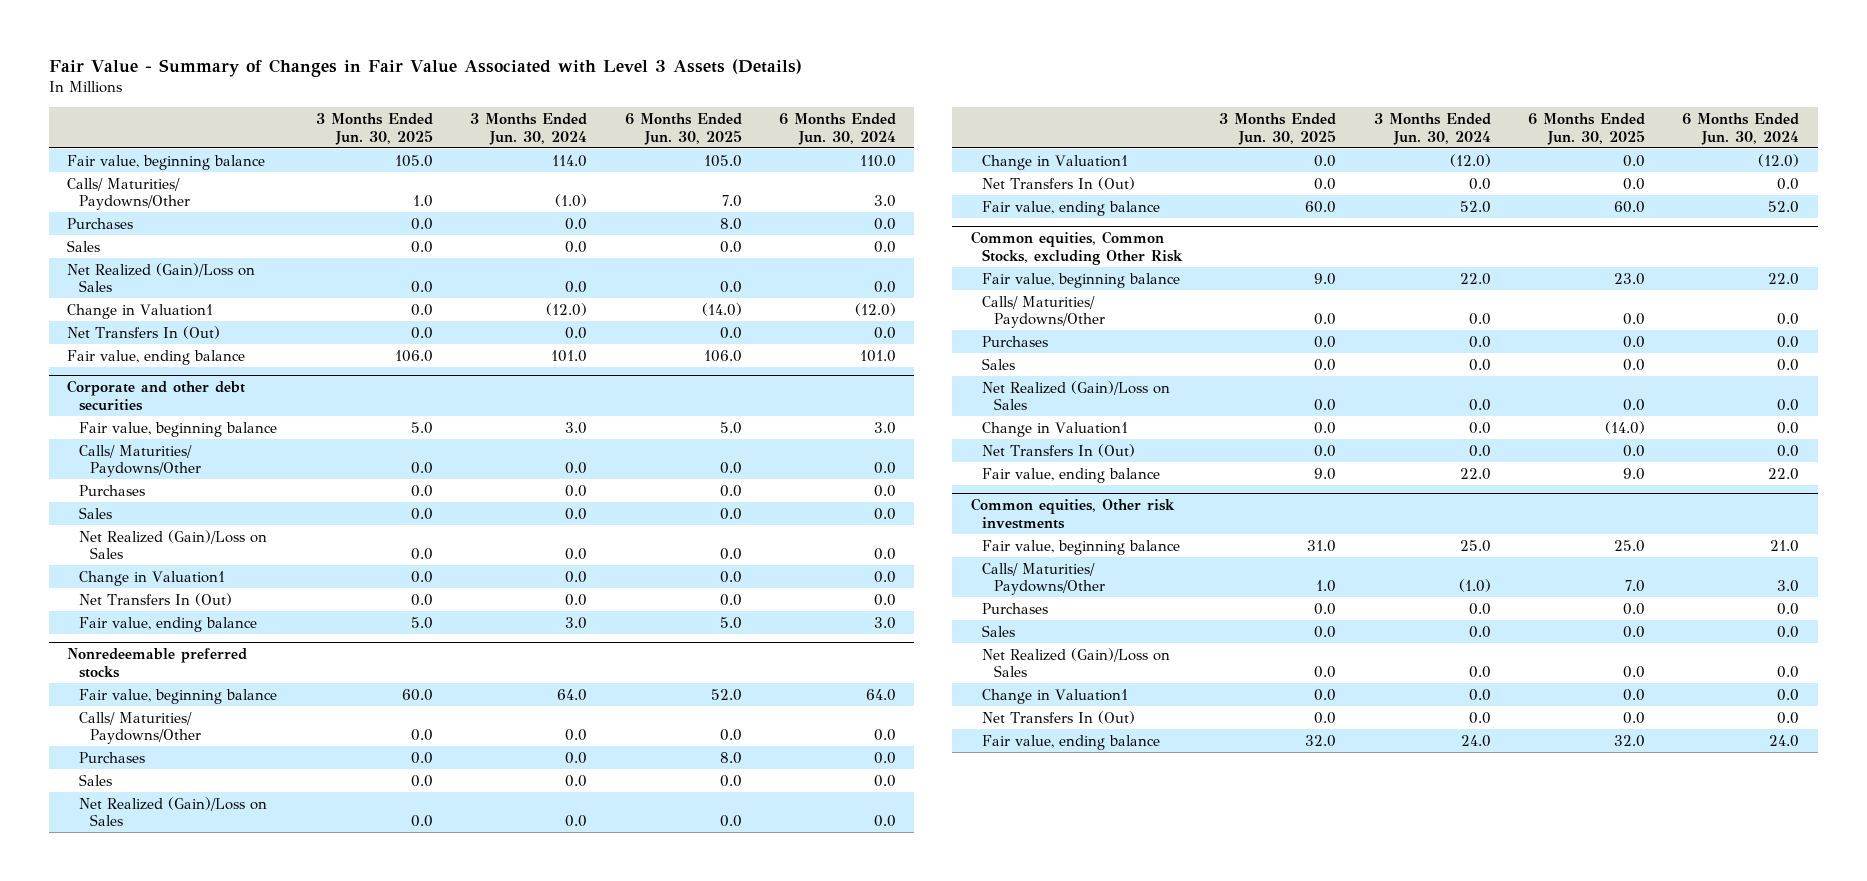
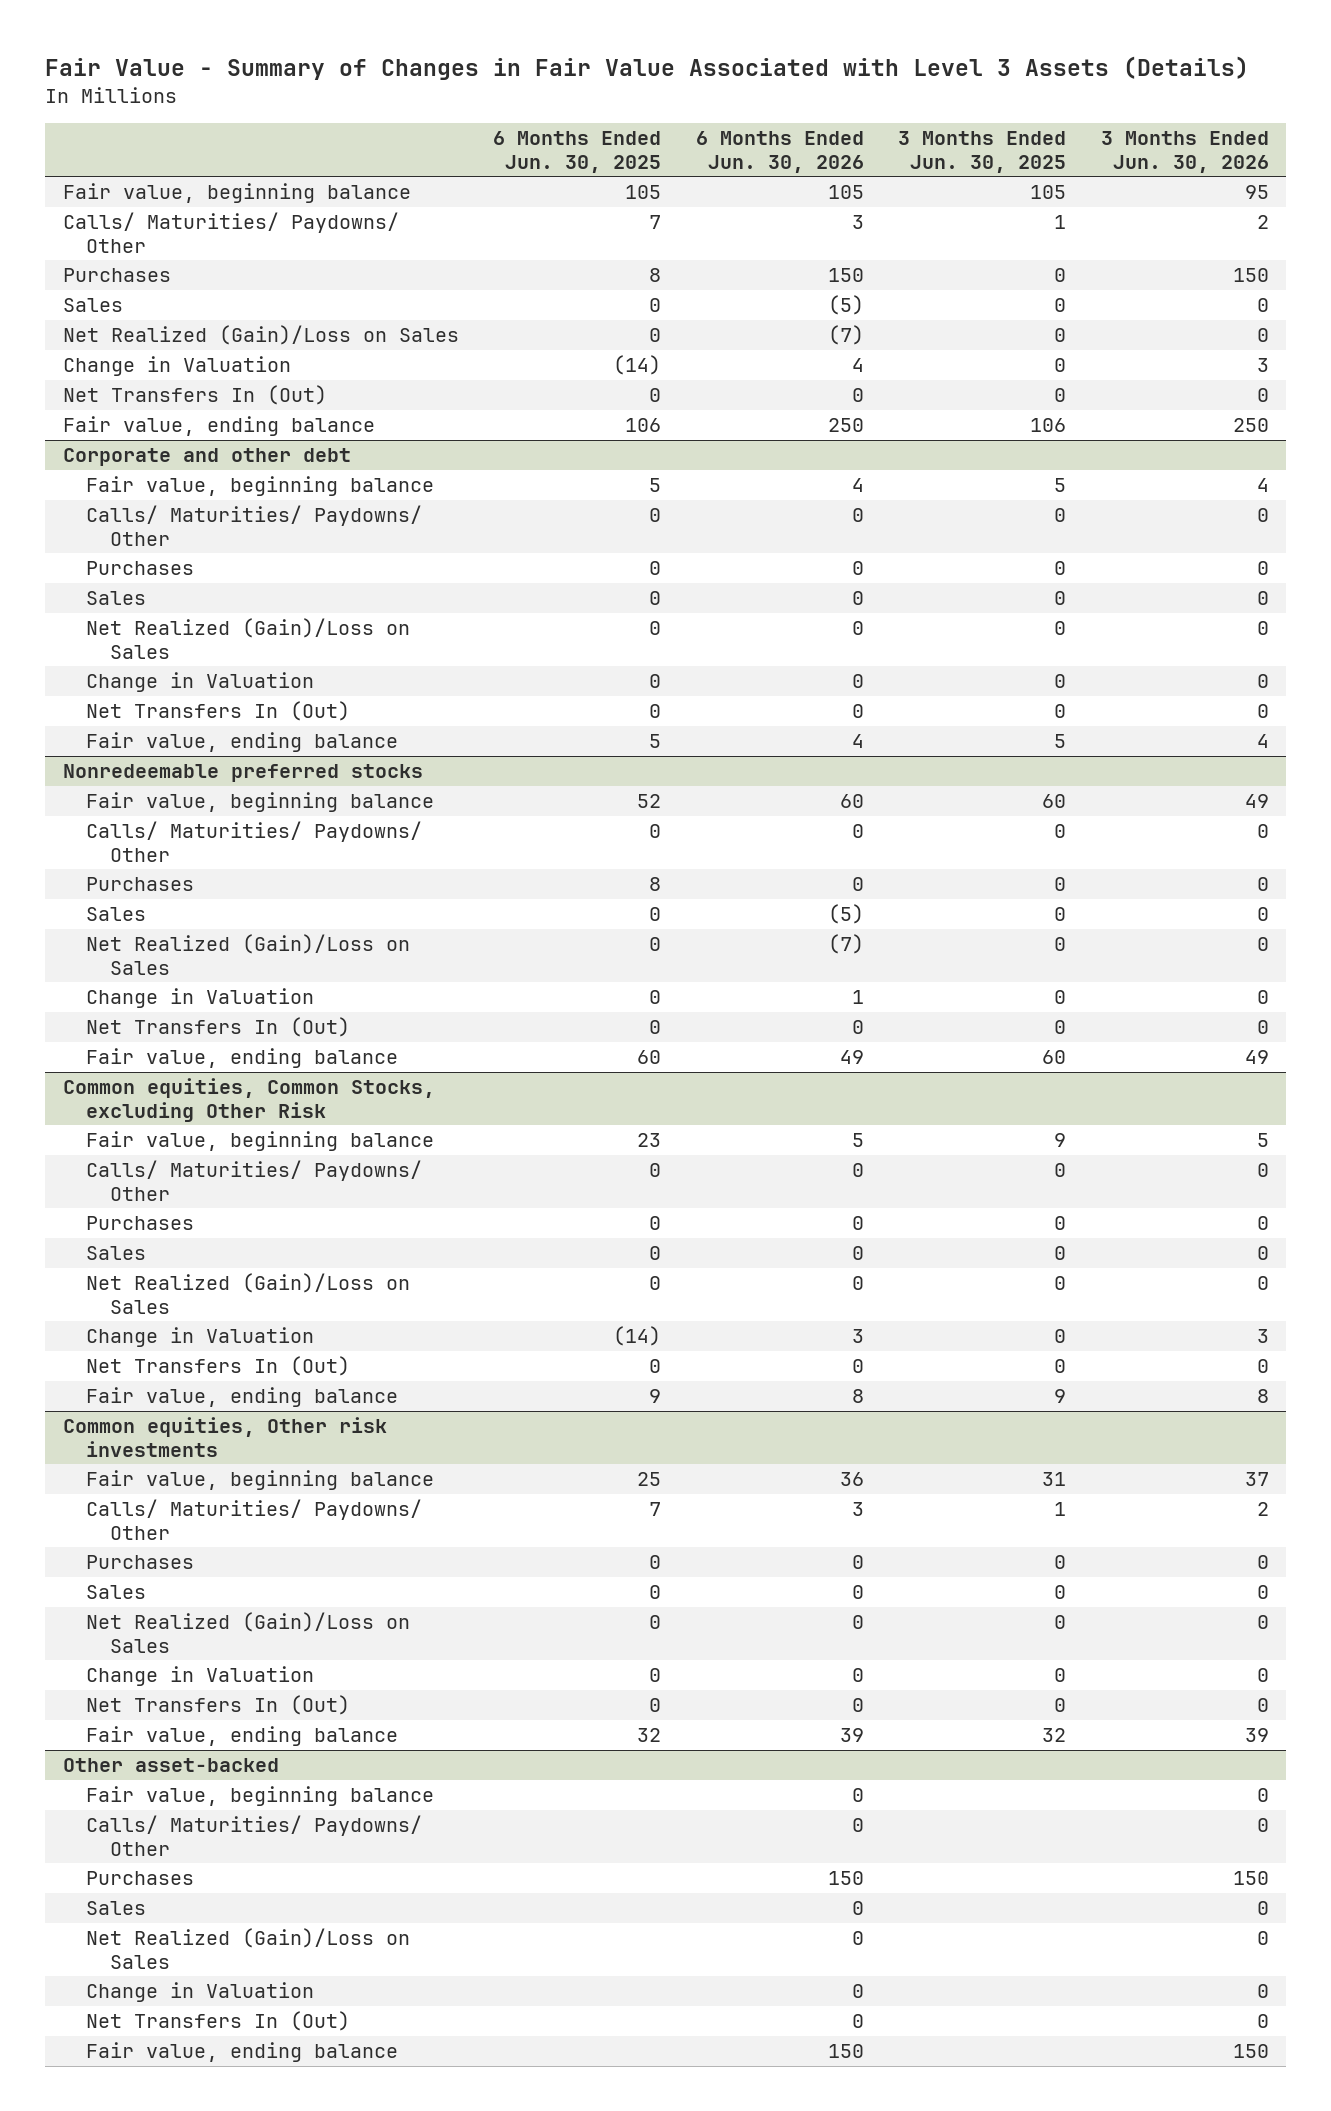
- | 3 Months Ended Jun. 30, 2025 | 3 Months Ended Jun. 30, 2024 | 6 Months Ended Jun. 30, 2025 | 6 Months Ended Jun. 30, 2024
+ | 6 Months Ended Jun. 30, 2025 | 6 Months Ended Jun. 30, 2026 | 3 Months Ended Jun. 30, 2025 | 3 Months Ended Jun. 30, 2026
- Fair value, beginning balance | 105.0 | 114.0 | 105.0 | 110.0
- Calls/ Maturities/ Paydowns/Other | 1.0 | (1.0) | 7.0 | 3.0
- Purchases | 0.0 | 0.0 | 8.0 | 0.0
- Sales | 0.0 | 0.0 | 0.0 | 0.0
- Net Realized (Gain)/Loss on Sales | 0.0 | 0.0 | 0.0 | 0.0
- Change in Valuation1 | 0.0 | (12.0) | (14.0) | (12.0)
- Net Transfers In (Out) | 0.0 | 0.0 | 0.0 | 0.0
- Fair value, ending balance | 106.0 | 101.0 | 106.0 | 101.0
- Corporate and other debt securities
- Fair value, beginning balance | 5.0 | 3.0 | 5.0 | 3.0
- Calls/ Maturities/ Paydowns/Other | 0.0 | 0.0 | 0.0 | 0.0
- Purchases | 0.0 | 0.0 | 0.0 | 0.0
- Sales | 0.0 | 0.0 | 0.0 | 0.0
- Net Realized (Gain)/Loss on Sales | 0.0 | 0.0 | 0.0 | 0.0
- Change in Valuation1 | 0.0 | 0.0 | 0.0 | 0.0
- Net Transfers In (Out) | 0.0 | 0.0 | 0.0 | 0.0
- Fair value, ending balance | 5.0 | 3.0 | 5.0 | 3.0
+ Fair value, beginning balance | 105 | 105 | 105 | 95
+ Calls/ Maturities/ Paydowns/ Other | 7 | 3 | 1 | 2
+ Purchases | 8 | 150 | 0 | 150
+ Sales | 0 | (5) | 0 | 0
+ Net Realized (Gain)/Loss on Sales | 0 | (7) | 0 | 0
+ Change in Valuation | (14) | 4 | 0 | 3
+ Net Transfers In (Out) | 0 | 0 | 0 | 0
+ Fair value, ending balance | 106 | 250 | 106 | 250
+ Corporate and other debt
+ Fair value, beginning balance | 5 | 4 | 5 | 4
+ Calls/ Maturities/ Paydowns/ Other | 0 | 0 | 0 | 0
+ Purchases | 0 | 0 | 0 | 0
+ Sales | 0 | 0 | 0 | 0
+ Net Realized (Gain)/Loss on Sales | 0 | 0 | 0 | 0
+ Change in Valuation | 0 | 0 | 0 | 0
+ Net Transfers In (Out) | 0 | 0 | 0 | 0
+ Fair value, ending balance | 5 | 4 | 5 | 4
@ Nonredeemable preferred stocks
- Fair value, beginning balance | 60.0 | 64.0 | 52.0 | 64.0
- Calls/ Maturities/ Paydowns/Other | 0.0 | 0.0 | 0.0 | 0.0
- Purchases | 0.0 | 0.0 | 8.0 | 0.0
- Sales | 0.0 | 0.0 | 0.0 | 0.0
- Net Realized (Gain)/Loss on Sales | 0.0 | 0.0 | 0.0 | 0.0
- Change in Valuation1 | 0.0 | (12.0) | 0.0 | (12.0)
- Net Transfers In (Out) | 0.0 | 0.0 | 0.0 | 0.0
- Fair value, ending balance | 60.0 | 52.0 | 60.0 | 52.0
+ Fair value, beginning balance | 52 | 60 | 60 | 49
+ Calls/ Maturities/ Paydowns/ Other | 0 | 0 | 0 | 0
+ Purchases | 8 | 0 | 0 | 0
+ Sales | 0 | (5) | 0 | 0
+ Net Realized (Gain)/Loss on Sales | 0 | (7) | 0 | 0
+ Change in Valuation | 0 | 1 | 0 | 0
+ Net Transfers In (Out) | 0 | 0 | 0 | 0
+ Fair value, ending balance | 60 | 49 | 60 | 49
@ Common equities, Common Stocks, excluding Other Risk
- Fair value, beginning balance | 9.0 | 22.0 | 23.0 | 22.0
- Calls/ Maturities/ Paydowns/Other | 0.0 | 0.0 | 0.0 | 0.0
- Purchases | 0.0 | 0.0 | 0.0 | 0.0
- Sales | 0.0 | 0.0 | 0.0 | 0.0
- Net Realized (Gain)/Loss on Sales | 0.0 | 0.0 | 0.0 | 0.0
- Change in Valuation1 | 0.0 | 0.0 | (14.0) | 0.0
- Net Transfers In (Out) | 0.0 | 0.0 | 0.0 | 0.0
- Fair value, ending balance | 9.0 | 22.0 | 9.0 | 22.0
+ Fair value, beginning balance | 23 | 5 | 9 | 5
+ Calls/ Maturities/ Paydowns/ Other | 0 | 0 | 0 | 0
+ Purchases | 0 | 0 | 0 | 0
+ Sales | 0 | 0 | 0 | 0
+ Net Realized (Gain)/Loss on Sales | 0 | 0 | 0 | 0
+ Change in Valuation | (14) | 3 | 0 | 3
+ Net Transfers In (Out) | 0 | 0 | 0 | 0
+ Fair value, ending balance | 9 | 8 | 9 | 8
@ Common equities, Other risk investments
- Fair value, beginning balance | 31.0 | 25.0 | 25.0 | 21.0
- Calls/ Maturities/ Paydowns/Other | 1.0 | (1.0) | 7.0 | 3.0
- Purchases | 0.0 | 0.0 | 0.0 | 0.0
- Sales | 0.0 | 0.0 | 0.0 | 0.0
- Net Realized (Gain)/Loss on Sales | 0.0 | 0.0 | 0.0 | 0.0
- Change in Valuation1 | 0.0 | 0.0 | 0.0 | 0.0
- Net Transfers In (Out) | 0.0 | 0.0 | 0.0 | 0.0
- Fair value, ending balance | 32.0 | 24.0 | 32.0 | 24.0
+ Fair value, beginning balance | 25 | 36 | 31 | 37
+ Calls/ Maturities/ Paydowns/ Other | 7 | 3 | 1 | 2
+ Purchases | 0 | 0 | 0 | 0
+ Sales | 0 | 0 | 0 | 0
+ Net Realized (Gain)/Loss on Sales | 0 | 0 | 0 | 0
+ Change in Valuation | 0 | 0 | 0 | 0
+ Net Transfers In (Out) | 0 | 0 | 0 | 0
+ Fair value, ending balance | 32 | 39 | 32 | 39
+ Other asset-backed
+ Fair value, beginning balance | | 0 | | 0
+ Calls/ Maturities/ Paydowns/ Other | | 0 | | 0
+ Purchases | | 150 | | 150
+ Sales | | 0 | | 0
+ Net Realized (Gain)/Loss on Sales | | 0 | | 0
+ Change in Valuation | | 0 | | 0
+ Net Transfers In (Out) | | 0 | | 0
+ Fair value, ending balance | | 150 | | 150

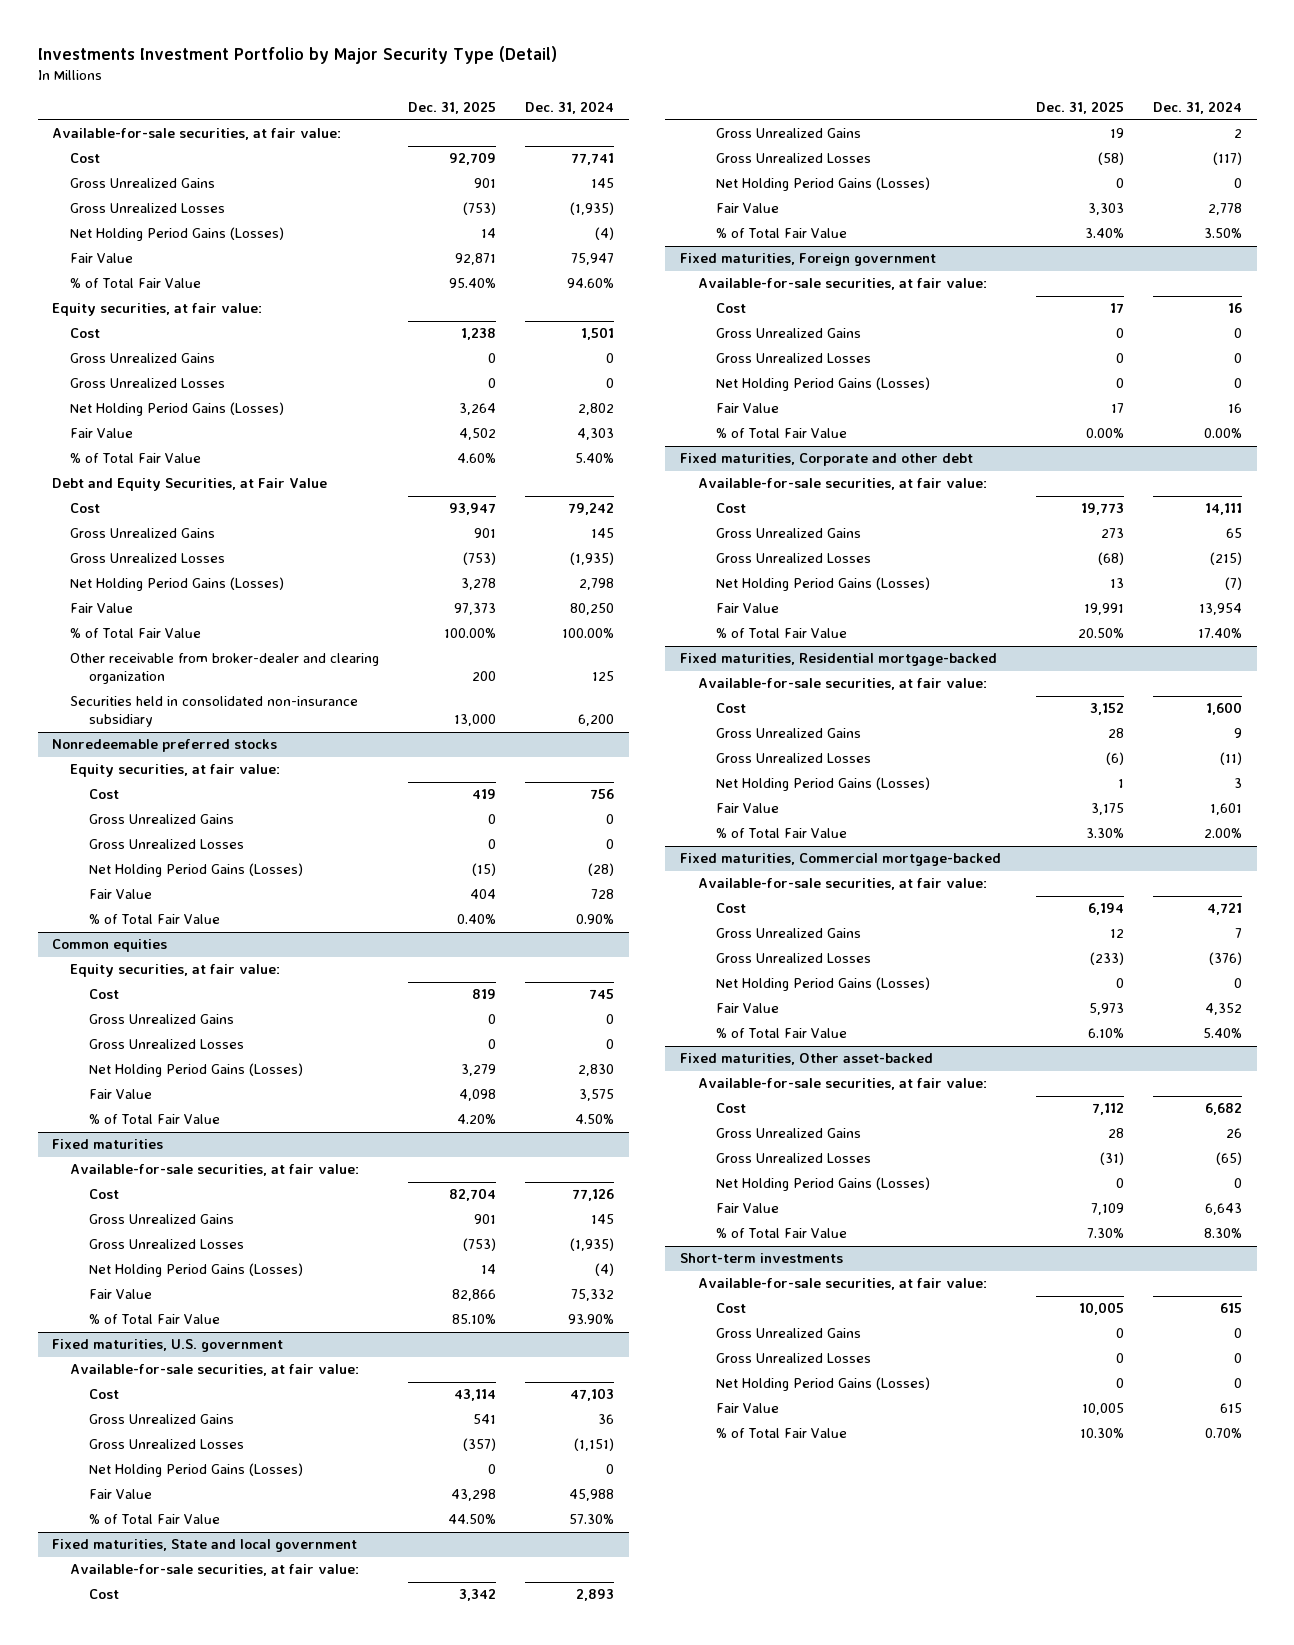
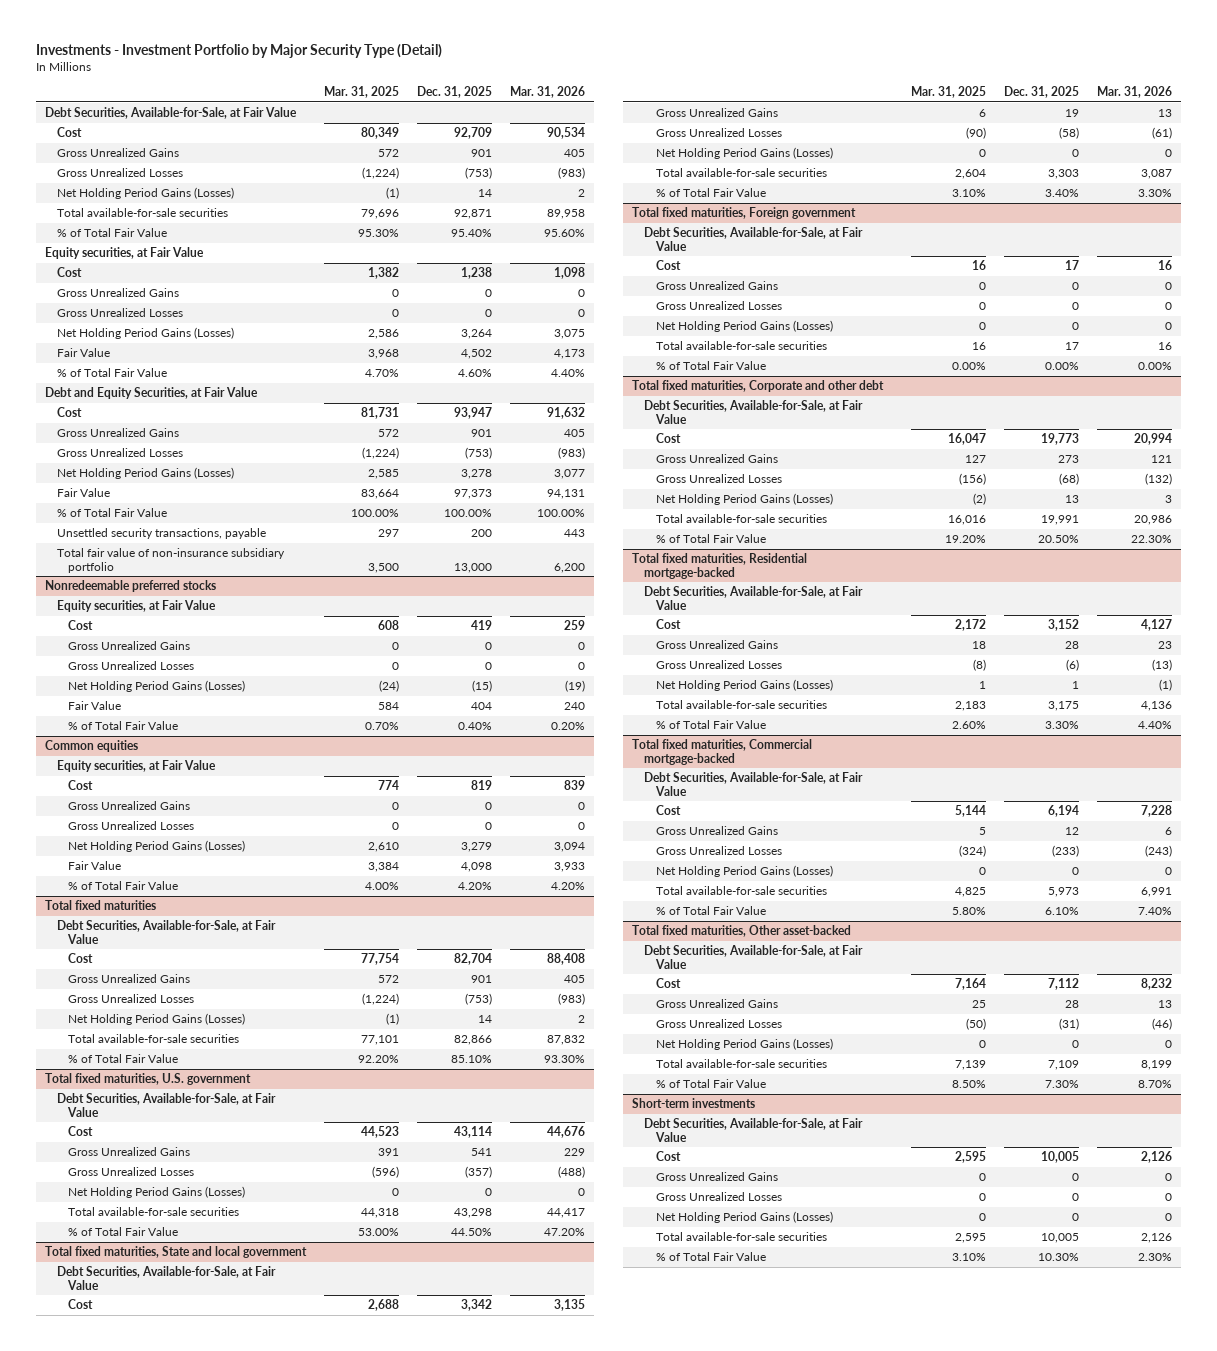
- Investments Investment Portfolio by Major Security Type (Detail)
+ Investments - Investment Portfolio by Major Security Type (Detail)
- | Dec. 31, 2025 | Dec. 31, 2024
+ | Mar. 31, 2025 | Dec. 31, 2025 | Mar. 31, 2026
- Available-for-sale securities, at fair value:
+ Debt Securities, Available-for-Sale, at Fair Value
- Fair Value | 92,871 | 75,947
+ Total available-for-sale securities | 79,696 | 92,871 | 89,958
- Equity securities, at fair value:
+ Equity securities, at Fair Value
- Other receivable from broker-dealer and clearing organization | 200 | 125
- Securities held in consolidated non-insurance subsidiary | 13,000 | 6,200
+ Unsettled security transactions, payable | 297 | 200 | 443
+ Total fair value of non-insurance subsidiary portfolio | 3,500 | 13,000 | 6,200
@ Nonredeemable preferred stocks
- Equity securities, at fair value:
+ Equity securities, at Fair Value
@ Common equities
- Equity securities, at fair value:
+ Equity securities, at Fair Value
- Fixed maturities
- Available-for-sale securities, at fair value:
+ Total fixed maturities
+ Debt Securities, Available-for-Sale, at Fair Value
- Fair Value | 82,866 | 75,332
+ Total available-for-sale securities | 77,101 | 82,866 | 87,832
- Fixed maturities, U.S. government
- Available-for-sale securities, at fair value:
+ Total fixed maturities, U.S. government
+ Debt Securities, Available-for-Sale, at Fair Value
- Fair Value | 43,298 | 45,988
+ Total available-for-sale securities | 44,318 | 43,298 | 44,417
- Fixed maturities, State and local government
- Available-for-sale securities, at fair value:
+ Total fixed maturities, State and local government
+ Debt Securities, Available-for-Sale, at Fair Value
- Fair Value | 3,303 | 2,778
+ Total available-for-sale securities | 2,604 | 3,303 | 3,087
- Fixed maturities, Foreign government
- Available-for-sale securities, at fair value:
+ Total fixed maturities, Foreign government
+ Debt Securities, Available-for-Sale, at Fair Value
- Fair Value | 17 | 16
+ Total available-for-sale securities | 16 | 17 | 16
- Fixed maturities, Corporate and other debt
- Available-for-sale securities, at fair value:
+ Total fixed maturities, Corporate and other debt
+ Debt Securities, Available-for-Sale, at Fair Value
- Fair Value | 19,991 | 13,954
+ Total available-for-sale securities | 16,016 | 19,991 | 20,986
- Fixed maturities, Residential mortgage-backed
- Available-for-sale securities, at fair value:
+ Total fixed maturities, Residential mortgage-backed
+ Debt Securities, Available-for-Sale, at Fair Value
- Fair Value | 3,175 | 1,601
+ Total available-for-sale securities | 2,183 | 3,175 | 4,136
- Fixed maturities, Commercial mortgage-backed
- Available-for-sale securities, at fair value:
+ Total fixed maturities, Commercial mortgage-backed
+ Debt Securities, Available-for-Sale, at Fair Value
- Fair Value | 5,973 | 4,352
+ Total available-for-sale securities | 4,825 | 5,973 | 6,991
- Fixed maturities, Other asset-backed
- Available-for-sale securities, at fair value:
+ Total fixed maturities, Other asset-backed
+ Debt Securities, Available-for-Sale, at Fair Value
- Fair Value | 7,109 | 6,643
+ Total available-for-sale securities | 7,139 | 7,109 | 8,199
@ Short-term investments
- Available-for-sale securities, at fair value:
+ Debt Securities, Available-for-Sale, at Fair Value
- Fair Value | 10,005 | 615
+ Total available-for-sale securities | 2,595 | 10,005 | 2,126

